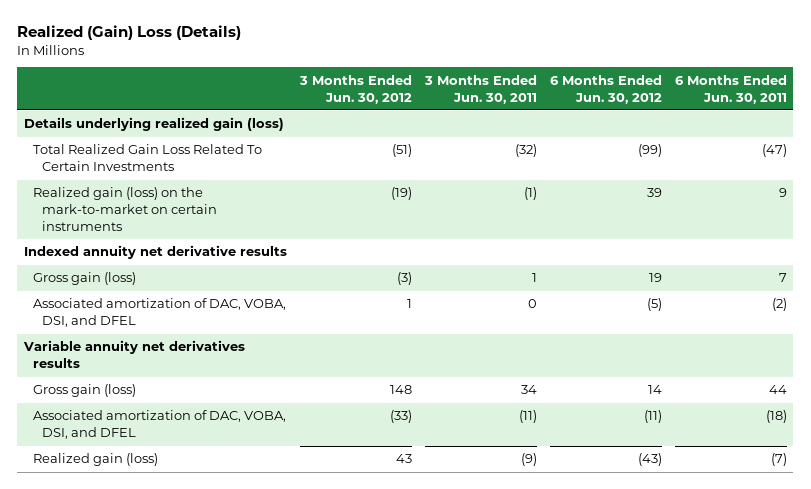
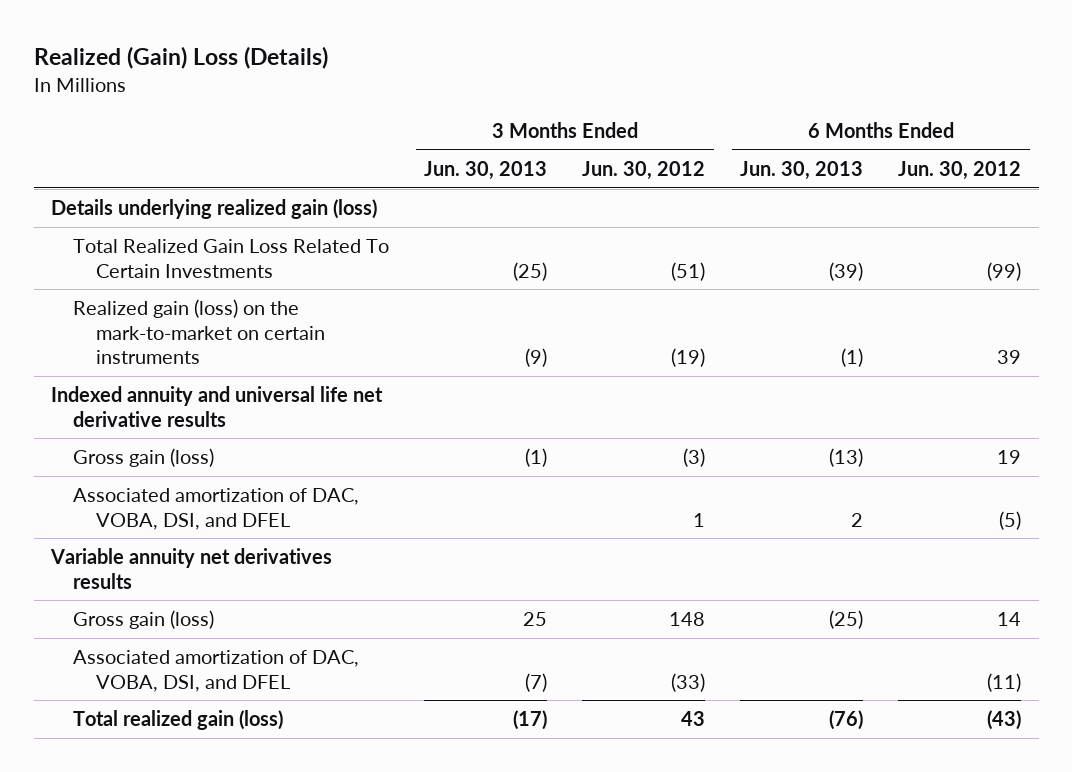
- | 3 Months Ended Jun. 30, 2012 | 3 Months Ended Jun. 30, 2011 | 6 Months Ended Jun. 30, 2012 | 6 Months Ended Jun. 30, 2011
+ | 3 Months Ended Jun. 30, 2013 | 3 Months Ended Jun. 30, 2012 | 6 Months Ended Jun. 30, 2013 | 6 Months Ended Jun. 30, 2012
- Indexed annuity net derivative results
+ Indexed annuity and universal life net derivative results
- Realized gain (loss) | 43 | (9) | (43) | (7)
+ Total realized gain (loss) | (17) | 43 | (76) | (43)

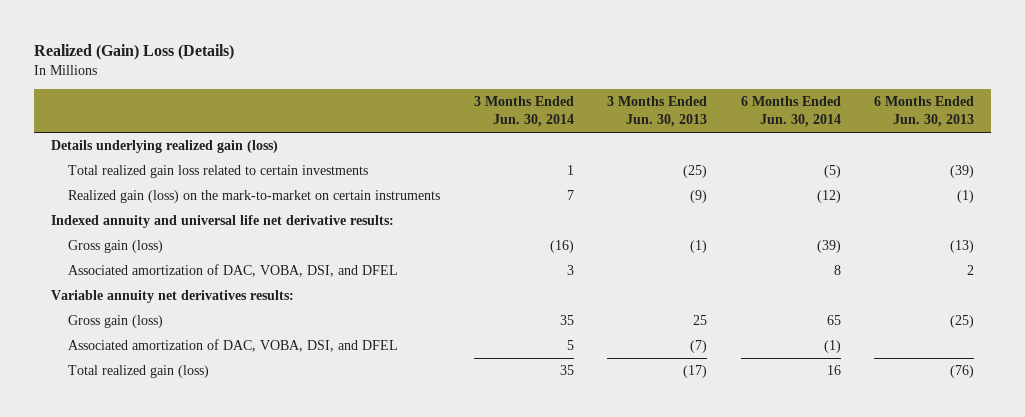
- | 3 Months Ended Jun. 30, 2013 | 3 Months Ended Jun. 30, 2012 | 6 Months Ended Jun. 30, 2013 | 6 Months Ended Jun. 30, 2012
+ | 3 Months Ended Jun. 30, 2014 | 3 Months Ended Jun. 30, 2013 | 6 Months Ended Jun. 30, 2014 | 6 Months Ended Jun. 30, 2013
- Total Realized Gain Loss Related To Certain Investments | (25) | (51) | (39) | (99)
+ Total realized gain loss related to certain investments | 1 | (25) | (5) | (39)
- Indexed annuity and universal life net derivative results
+ Indexed annuity and universal life net derivative results:
- Variable annuity net derivatives results
+ Variable annuity net derivatives results:

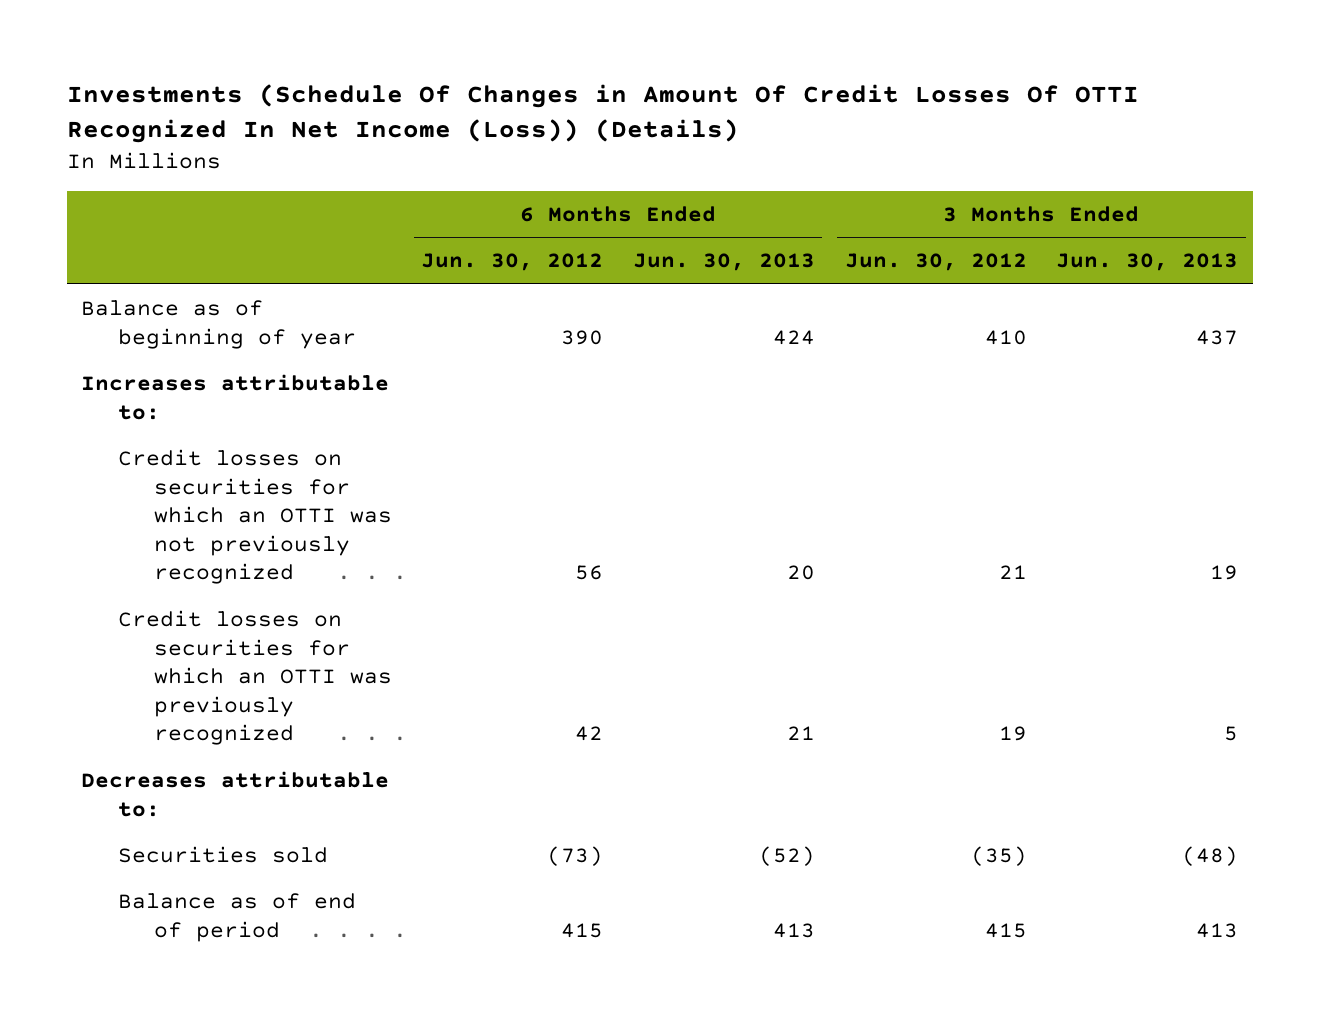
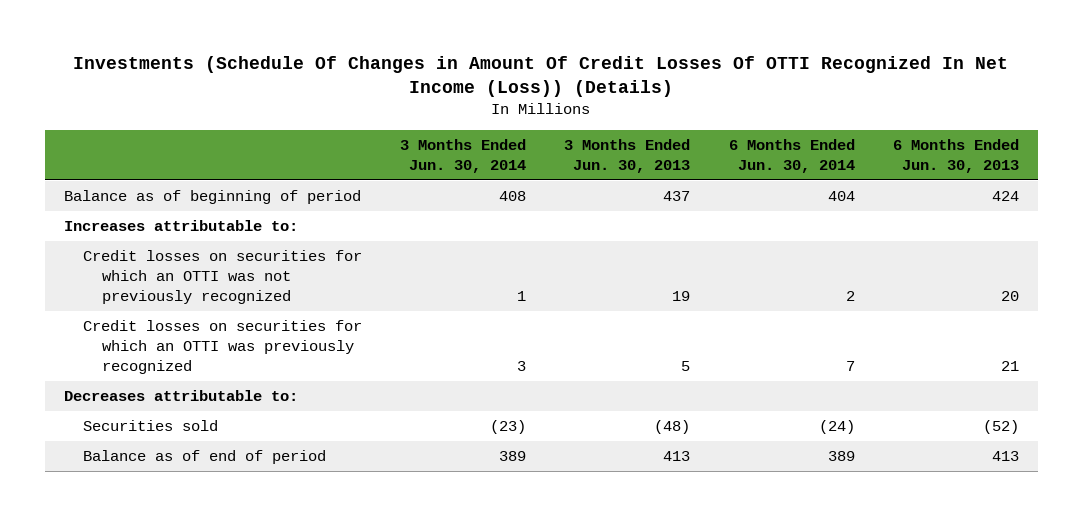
- | 6 Months Ended Jun. 30, 2012 | 6 Months Ended Jun. 30, 2013 | 3 Months Ended Jun. 30, 2012 | 3 Months Ended Jun. 30, 2013
+ | 3 Months Ended Jun. 30, 2014 | 3 Months Ended Jun. 30, 2013 | 6 Months Ended Jun. 30, 2014 | 6 Months Ended Jun. 30, 2013
- Balance as of beginning of year | 390 | 424 | 410 | 437
+ Balance as of beginning of period | 408 | 437 | 404 | 424

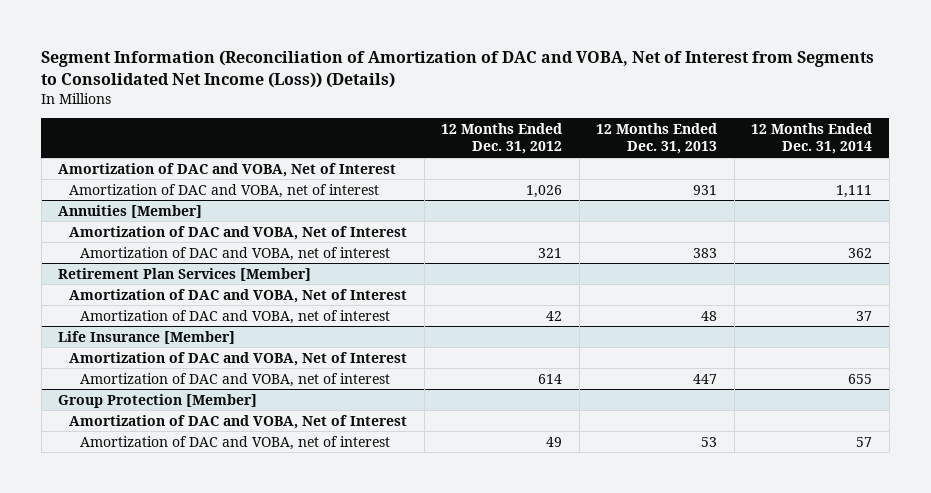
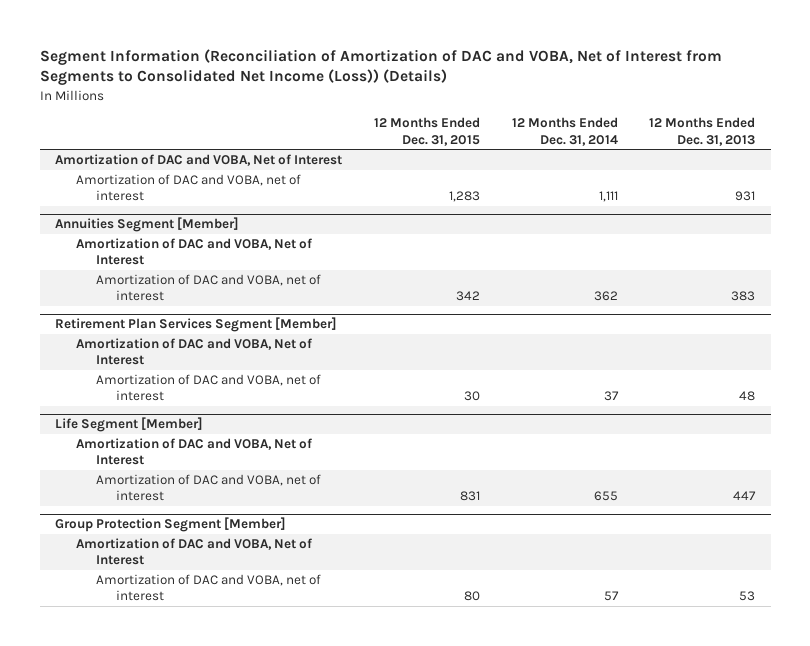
- | 12 Months Ended Dec. 31, 2012 | 12 Months Ended Dec. 31, 2013 | 12 Months Ended Dec. 31, 2014
+ | 12 Months Ended Dec. 31, 2015 | 12 Months Ended Dec. 31, 2014 | 12 Months Ended Dec. 31, 2013
- Annuities [Member]
+ Annuities Segment [Member]
- Retirement Plan Services [Member]
+ Retirement Plan Services Segment [Member]
- Life Insurance [Member]
+ Life Segment [Member]
- Group Protection [Member]
+ Group Protection Segment [Member]

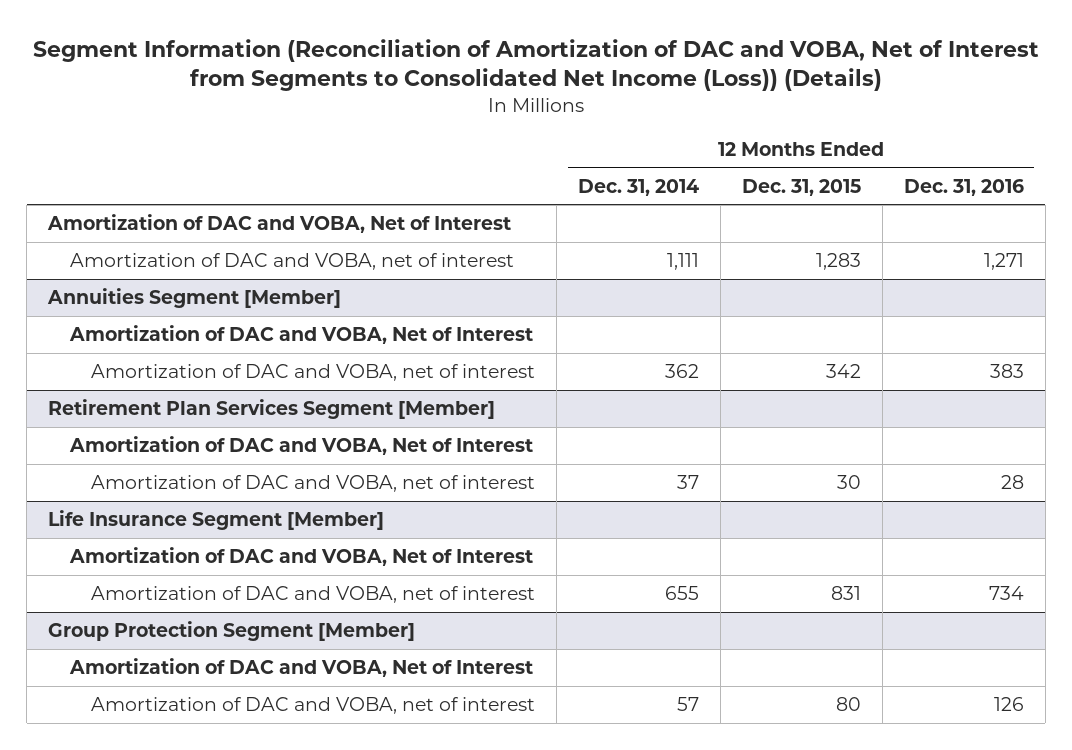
- | 12 Months Ended Dec. 31, 2015 | 12 Months Ended Dec. 31, 2014 | 12 Months Ended Dec. 31, 2013
+ | 12 Months Ended Dec. 31, 2014 | 12 Months Ended Dec. 31, 2015 | 12 Months Ended Dec. 31, 2016
- Life Segment [Member]
+ Life Insurance Segment [Member]

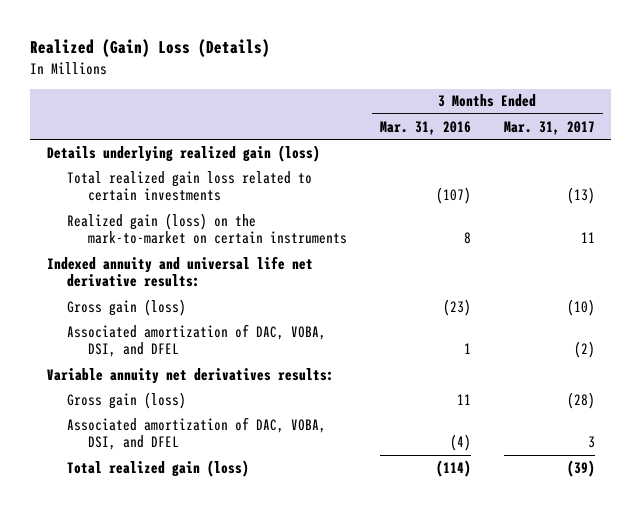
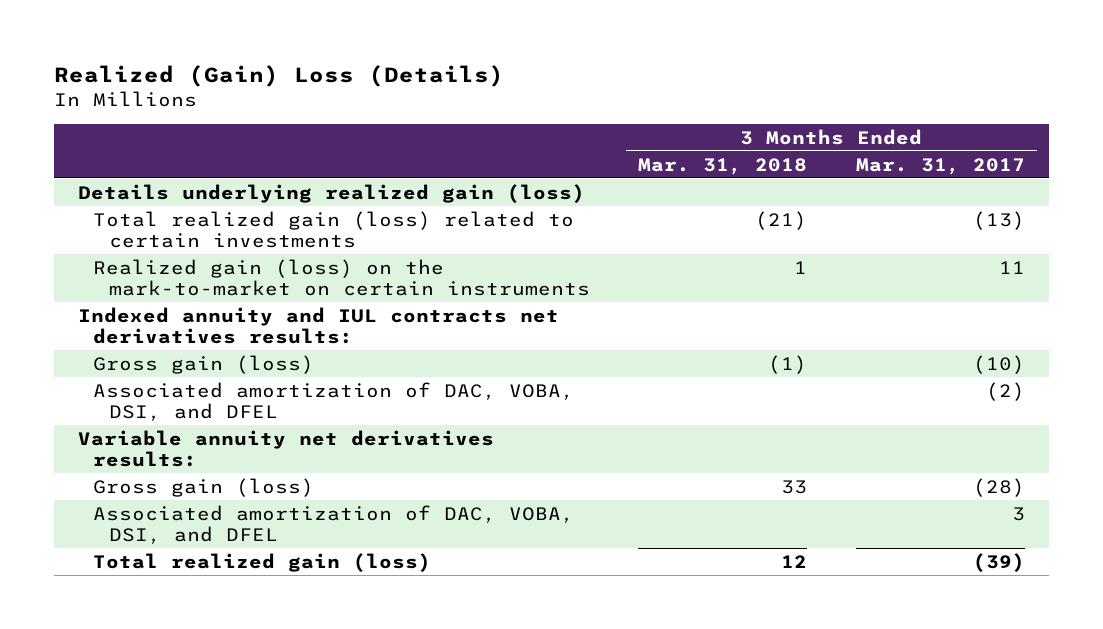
- | 3 Months Ended Mar. 31, 2016 | 3 Months Ended Mar. 31, 2017
+ | 3 Months Ended Mar. 31, 2018 | 3 Months Ended Mar. 31, 2017
- Total realized gain loss related to certain investments | (107) | (13)
+ Total realized gain (loss) related to certain investments | (21) | (13)
- Indexed annuity and universal life net derivative results:
+ Indexed annuity and IUL contracts net derivatives results:

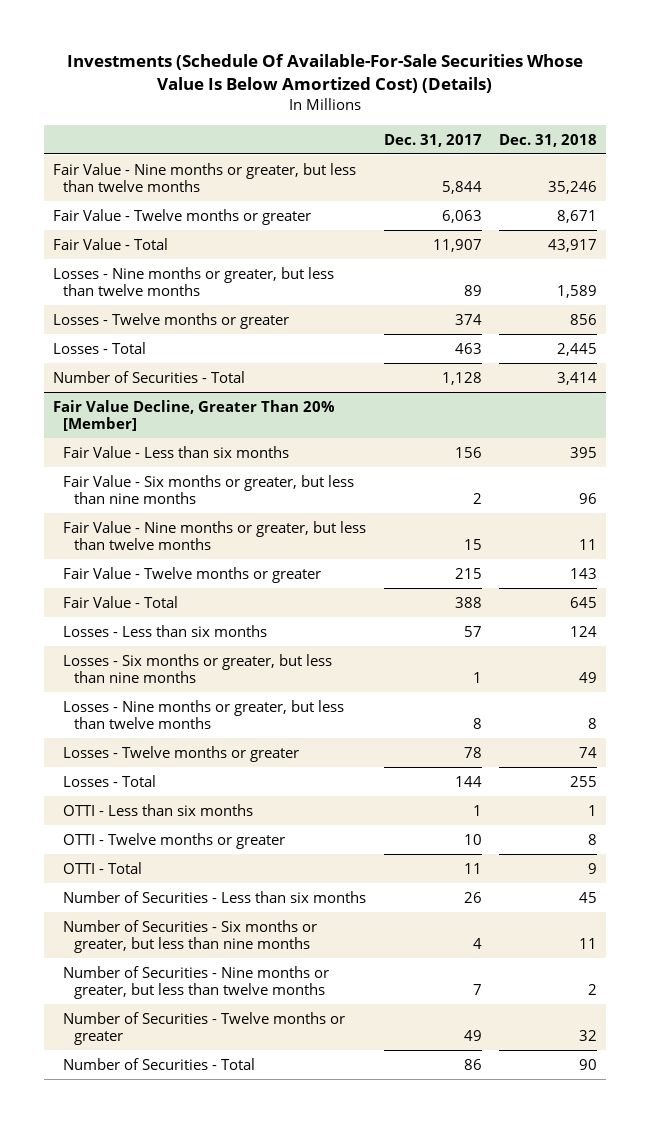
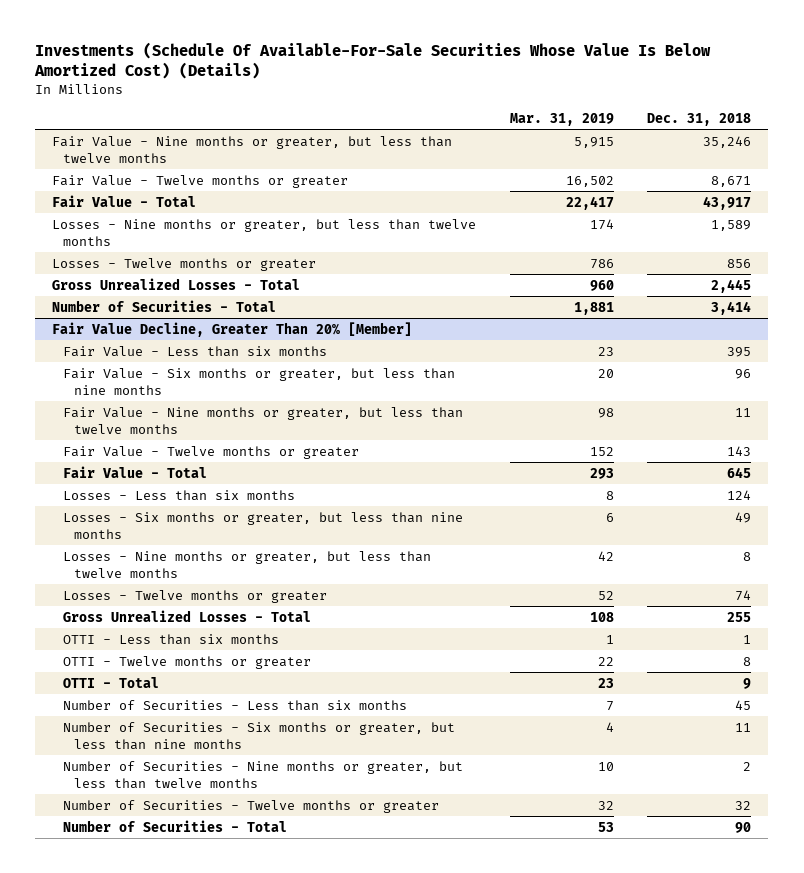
- | Dec. 31, 2017 | Dec. 31, 2018
+ | Mar. 31, 2019 | Dec. 31, 2018
- Losses - Total | 463 | 2,445
+ Gross Unrealized Losses - Total | 960 | 2,445
@ Fair Value Decline, Greater Than 20% [Member]
- Losses - Total | 144 | 255
+ Gross Unrealized Losses - Total | 108 | 255

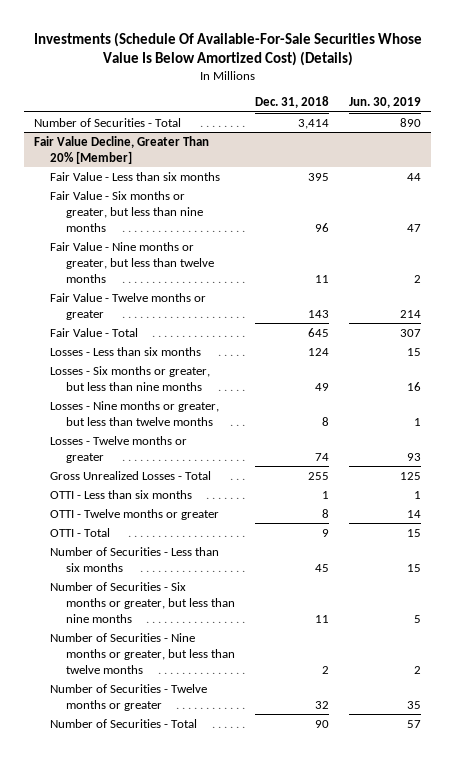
- | Mar. 31, 2019 | Dec. 31, 2018
+ | Dec. 31, 2018 | Jun. 30, 2019
- Fair Value - Nine months or greater, but less than twelve months | 5,915 | 35,246
- Fair Value - Twelve months or greater | 16,502 | 8,671
- Fair Value - Total | 22,417 | 43,917
- Losses - Nine months or greater, but less than twelve months | 174 | 1,589
- Losses - Twelve months or greater | 786 | 856
- Gross Unrealized Losses - Total | 960 | 2,445

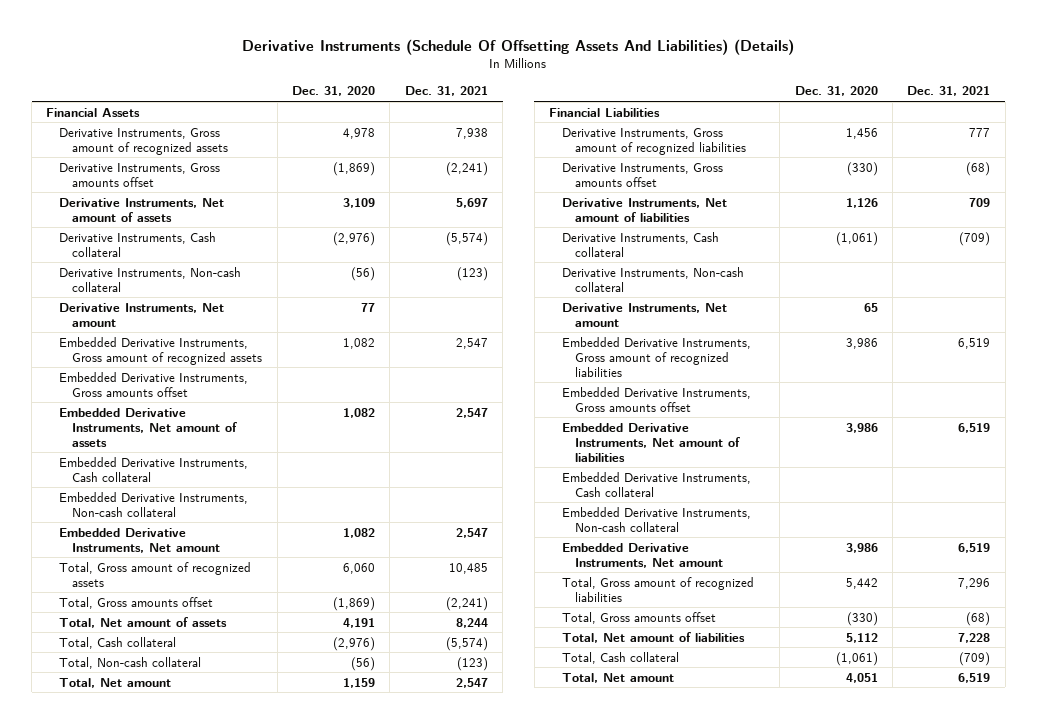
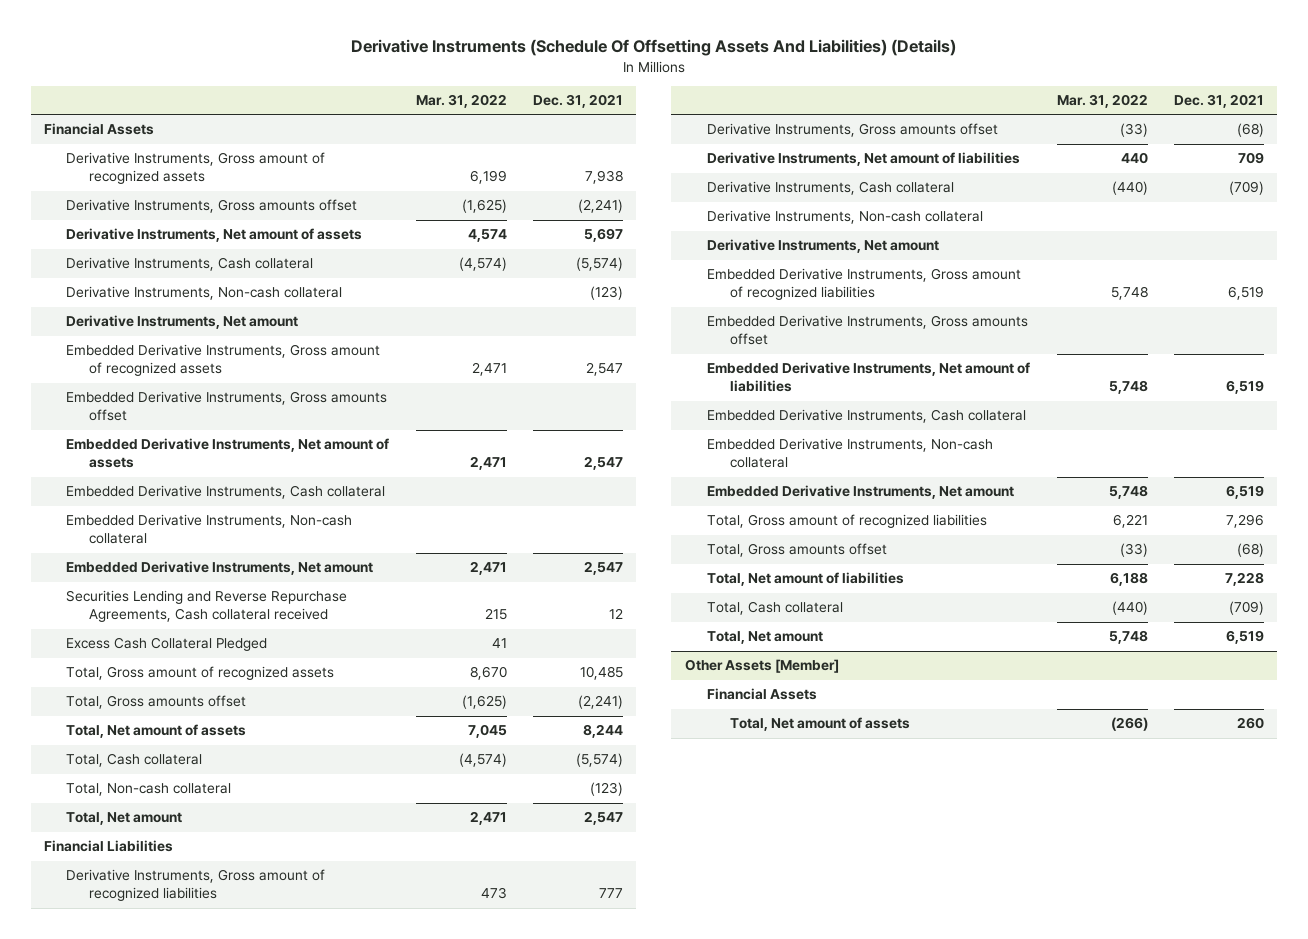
- | Dec. 31, 2020 | Dec. 31, 2021
+ | Mar. 31, 2022 | Dec. 31, 2021
+ Securities Lending and Reverse Repurchase Agreements, Cash collateral received | 215 | 12
+ Excess Cash Collateral Pledged | 41 |
+ Other Assets [Member]
+ Financial Assets
+ Total, Net amount of assets | (266) | 260

